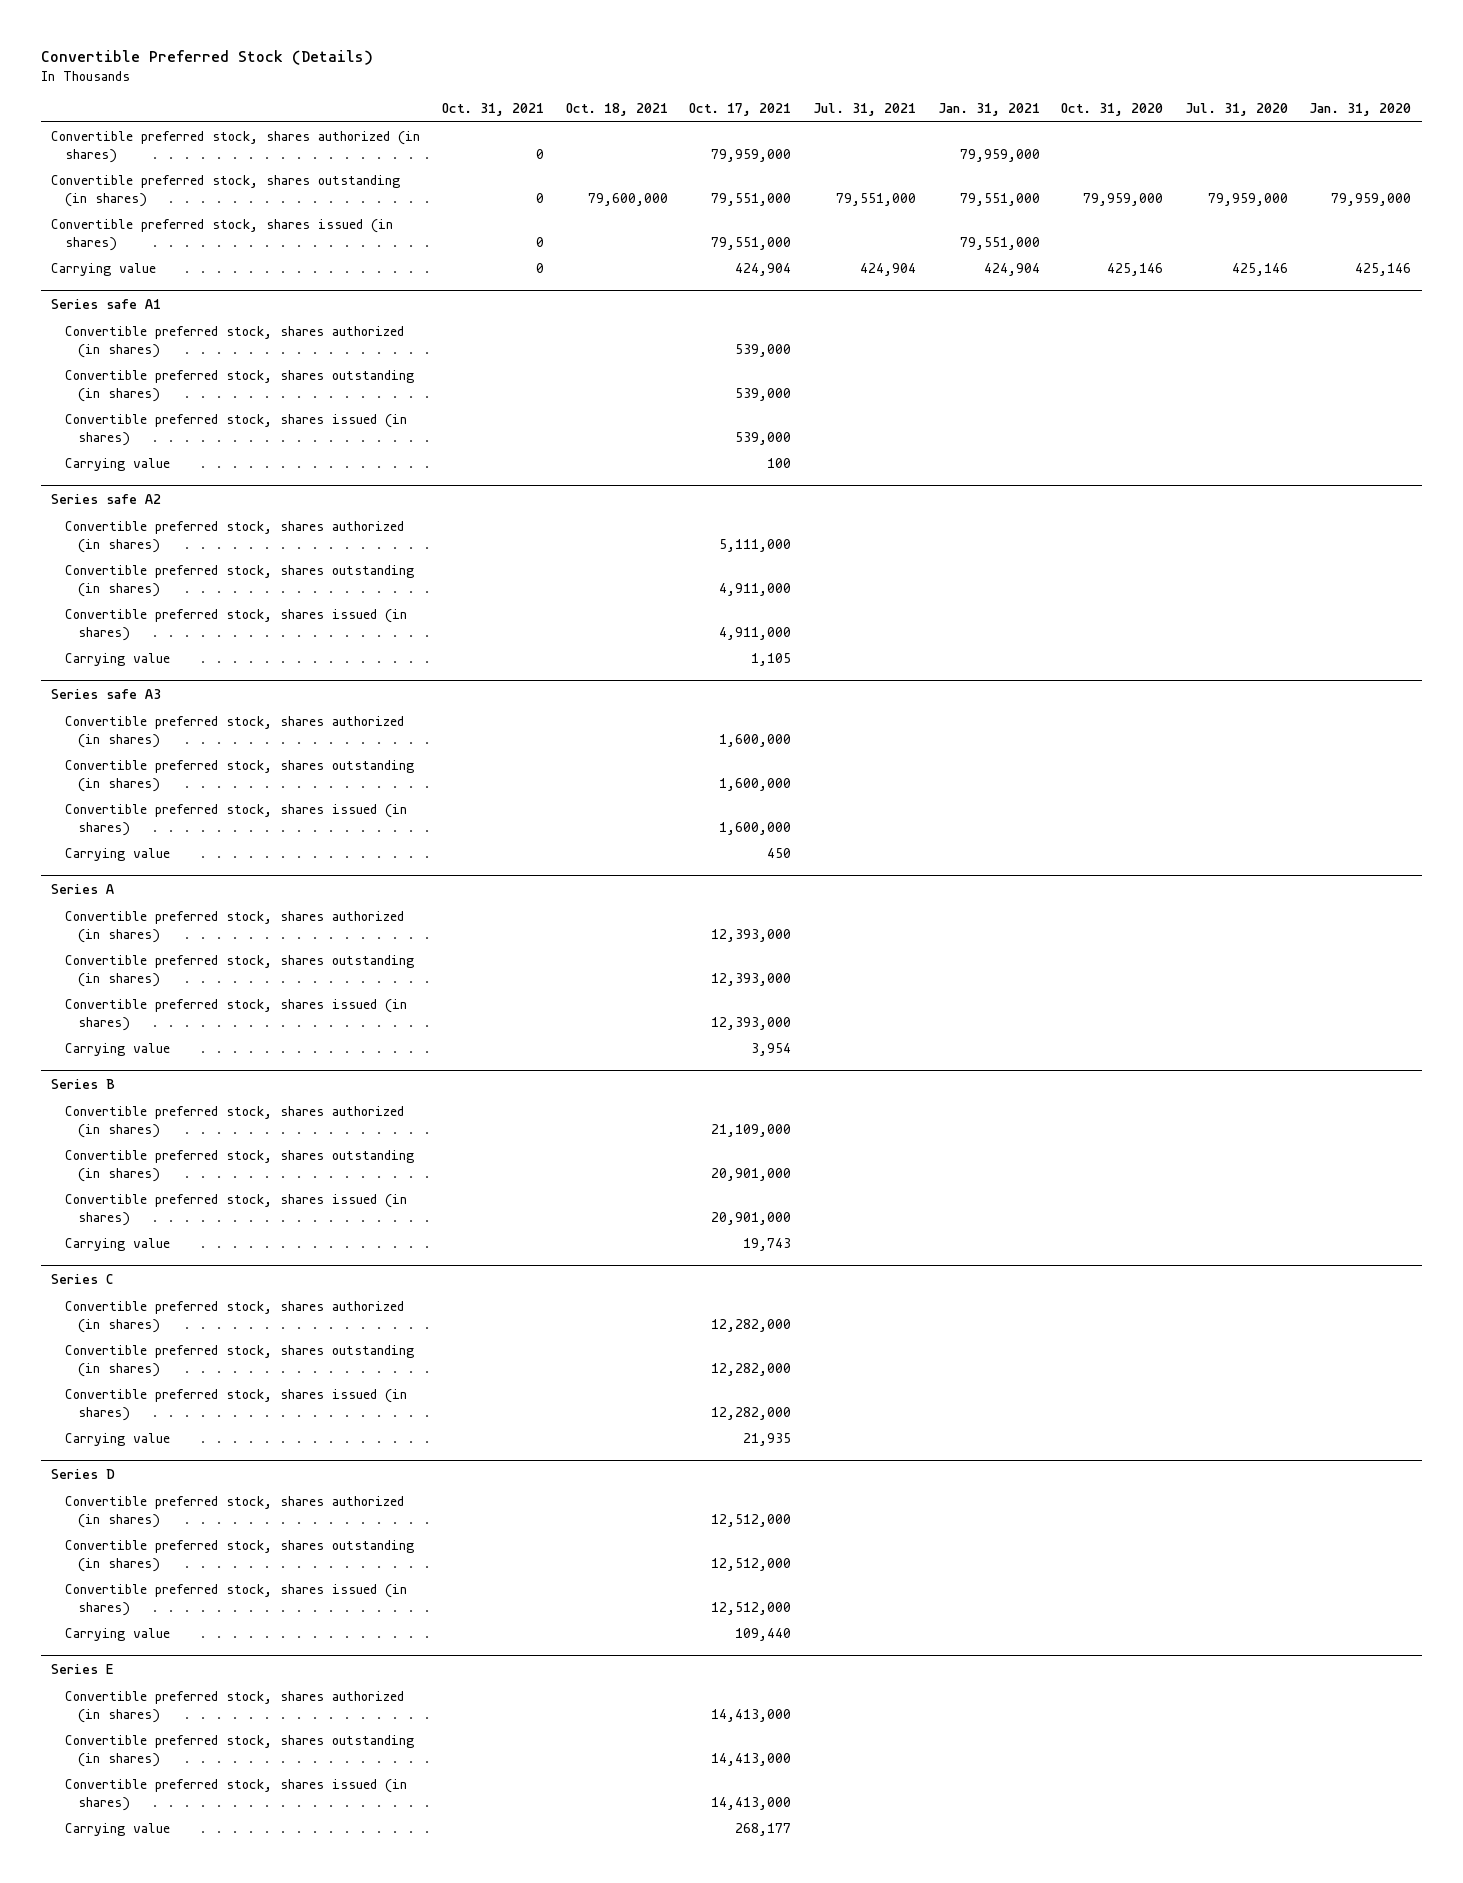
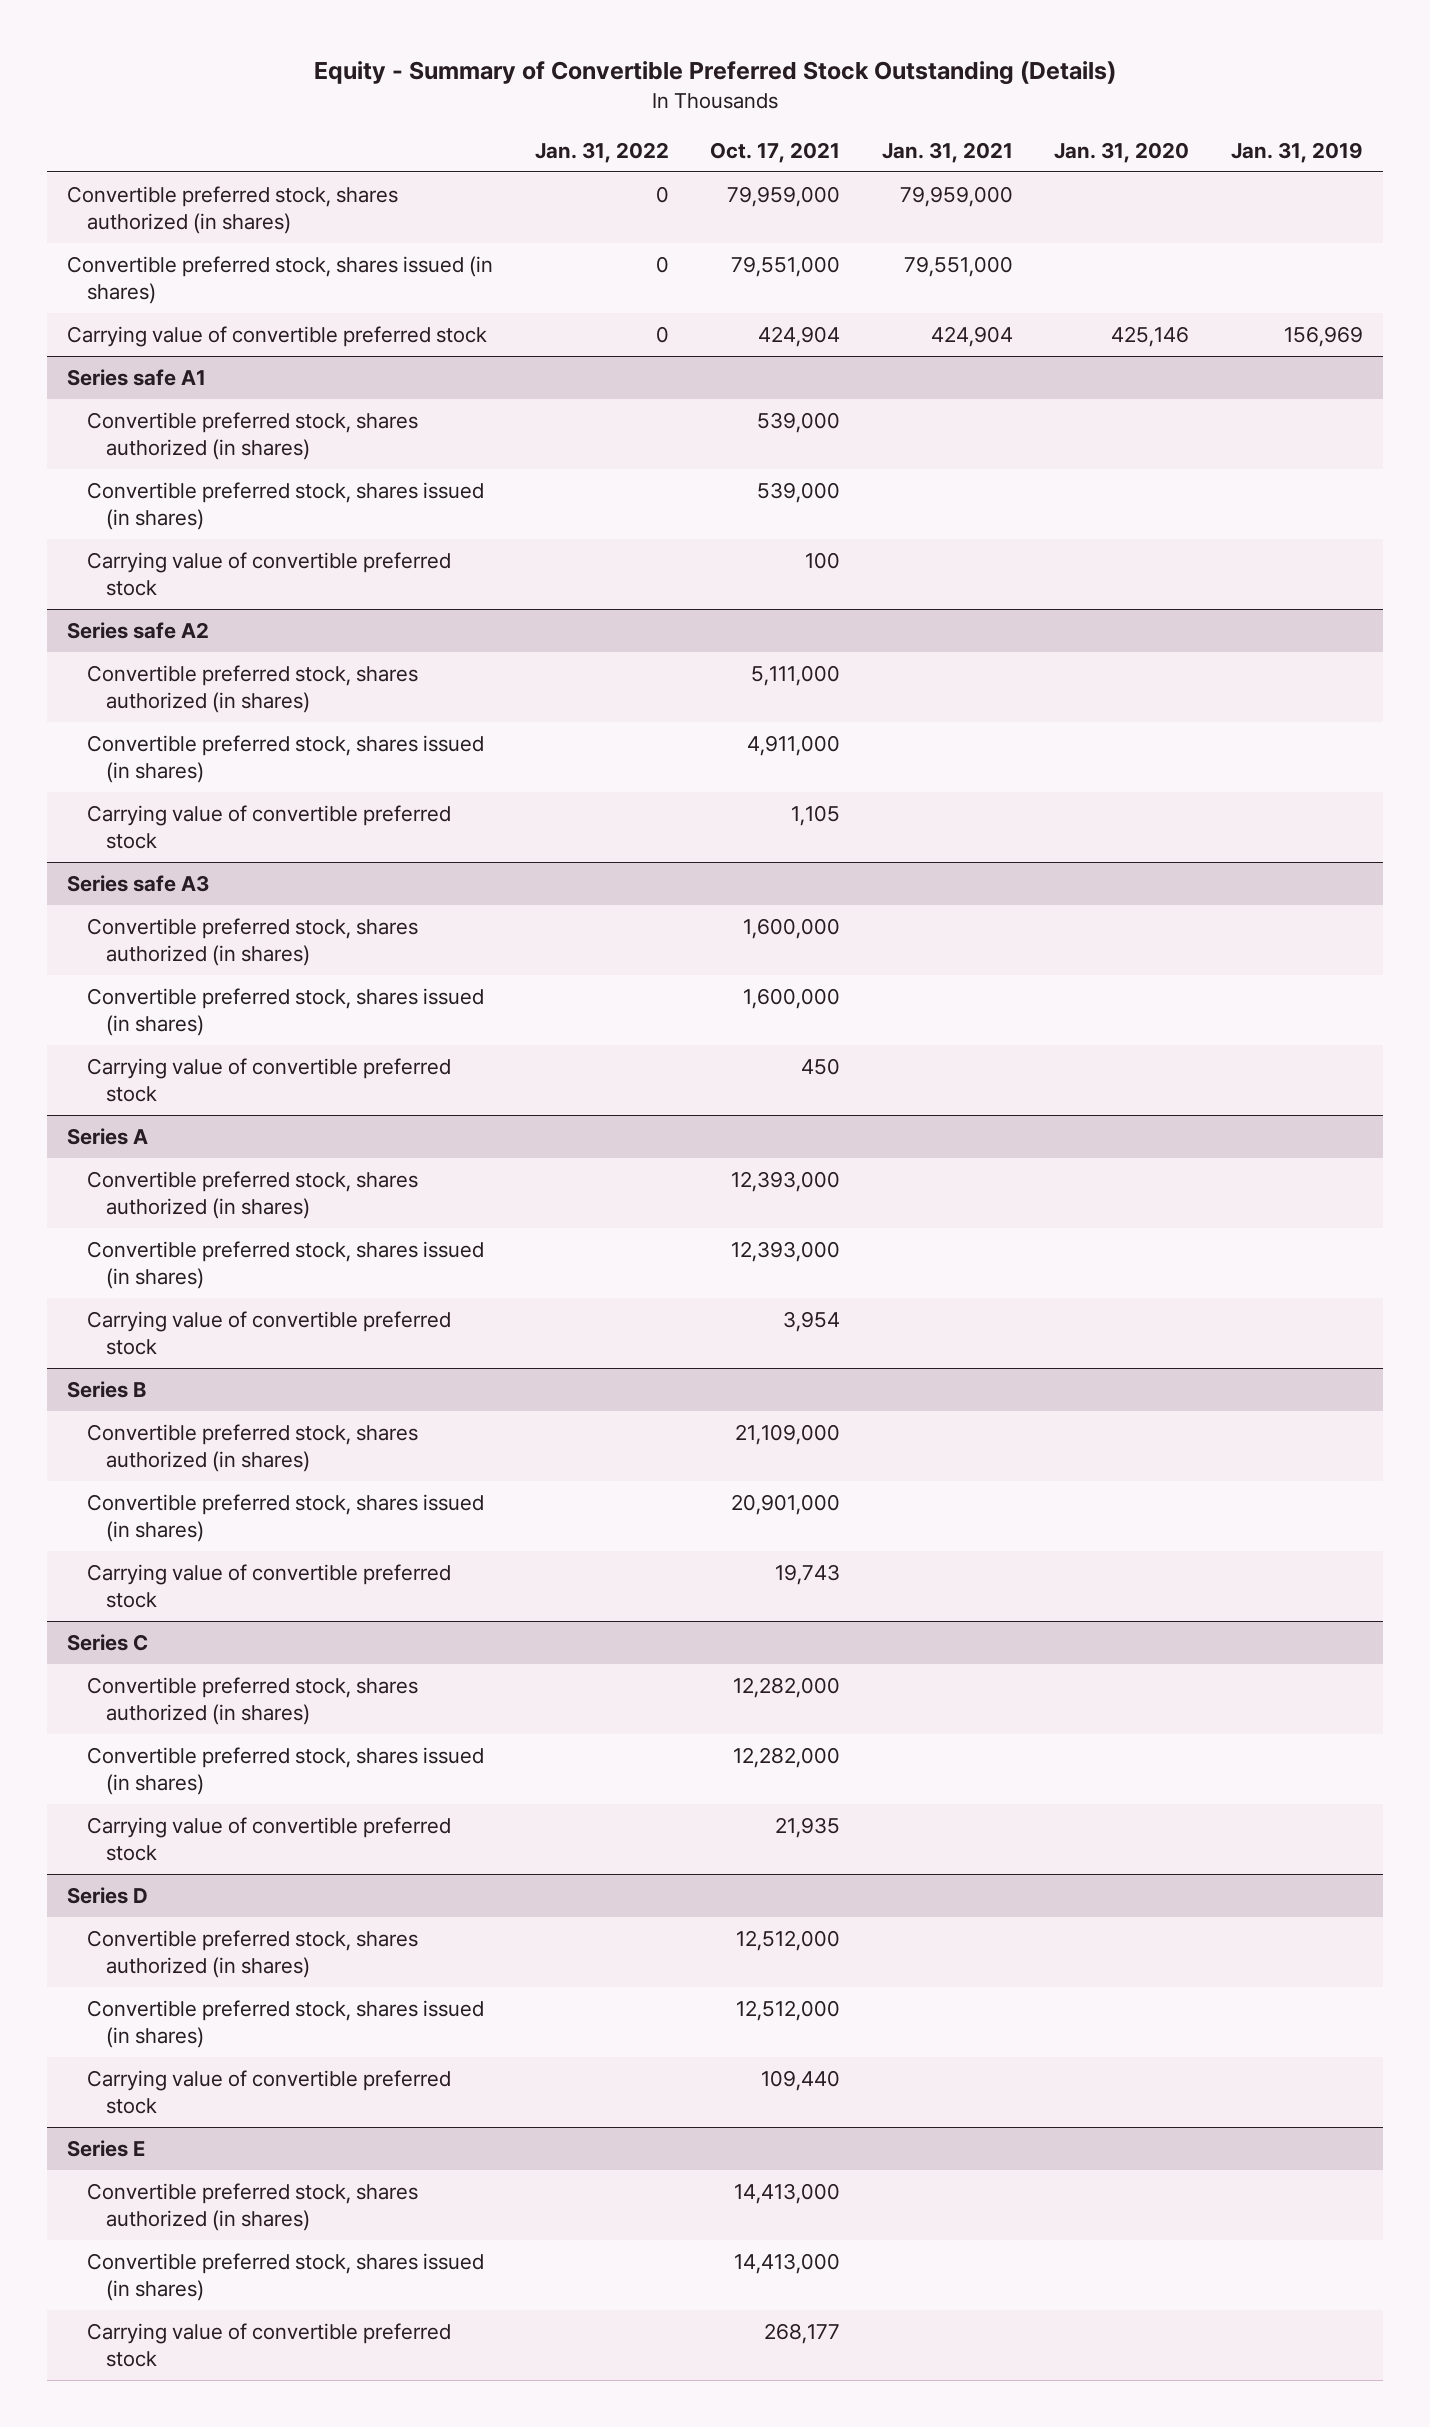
- Convertible Preferred Stock (Details)
+ Equity - Summary of Convertible Preferred Stock Outstanding (Details)
- | Oct. 31, 2021 | Oct. 18, 2021 | Oct. 17, 2021 | Jul. 31, 2021 | Jan. 31, 2021 | Oct. 31, 2020 | Jul. 31, 2020 | Jan. 31, 2020
+ | Jan. 31, 2022 | Oct. 17, 2021 | Jan. 31, 2021 | Jan. 31, 2020 | Jan. 31, 2019
- Convertible preferred stock, shares outstanding (in shares) | 0 | 79,600,000 | 79,551,000 | 79,551,000 | 79,551,000 | 79,959,000 | 79,959,000 | 79,959,000
- Carrying value | 0 | | 424,904 | 424,904 | 424,904 | 425,146 | 425,146 | 425,146
+ Carrying value of convertible preferred stock | 0 | 424,904 | 424,904 | 425,146 | 156,969
@ Series safe A1
- Convertible preferred stock, shares outstanding (in shares) | | | 539,000 | | | | |
- Carrying value | | | 100 | | | | |
+ Carrying value of convertible preferred stock | | 100 | | |
@ Series safe A2
- Convertible preferred stock, shares outstanding (in shares) | | | 4,911,000 | | | | |
- Carrying value | | | 1,105 | | | | |
+ Carrying value of convertible preferred stock | | 1,105 | | |
@ Series safe A3
- Convertible preferred stock, shares outstanding (in shares) | | | 1,600,000 | | | | |
- Carrying value | | | 450 | | | | |
+ Carrying value of convertible preferred stock | | 450 | | |
@ Series A
- Convertible preferred stock, shares outstanding (in shares) | | | 12,393,000 | | | | |
- Carrying value | | | 3,954 | | | | |
+ Carrying value of convertible preferred stock | | 3,954 | | |
@ Series B
- Convertible preferred stock, shares outstanding (in shares) | | | 20,901,000 | | | | |
- Carrying value | | | 19,743 | | | | |
+ Carrying value of convertible preferred stock | | 19,743 | | |
@ Series C
- Convertible preferred stock, shares outstanding (in shares) | | | 12,282,000 | | | | |
- Carrying value | | | 21,935 | | | | |
+ Carrying value of convertible preferred stock | | 21,935 | | |
@ Series D
- Convertible preferred stock, shares outstanding (in shares) | | | 12,512,000 | | | | |
- Carrying value | | | 109,440 | | | | |
+ Carrying value of convertible preferred stock | | 109,440 | | |
@ Series E
- Convertible preferred stock, shares outstanding (in shares) | | | 14,413,000 | | | | |
- Carrying value | | | 268,177 | | | | |
+ Carrying value of convertible preferred stock | | 268,177 | | |

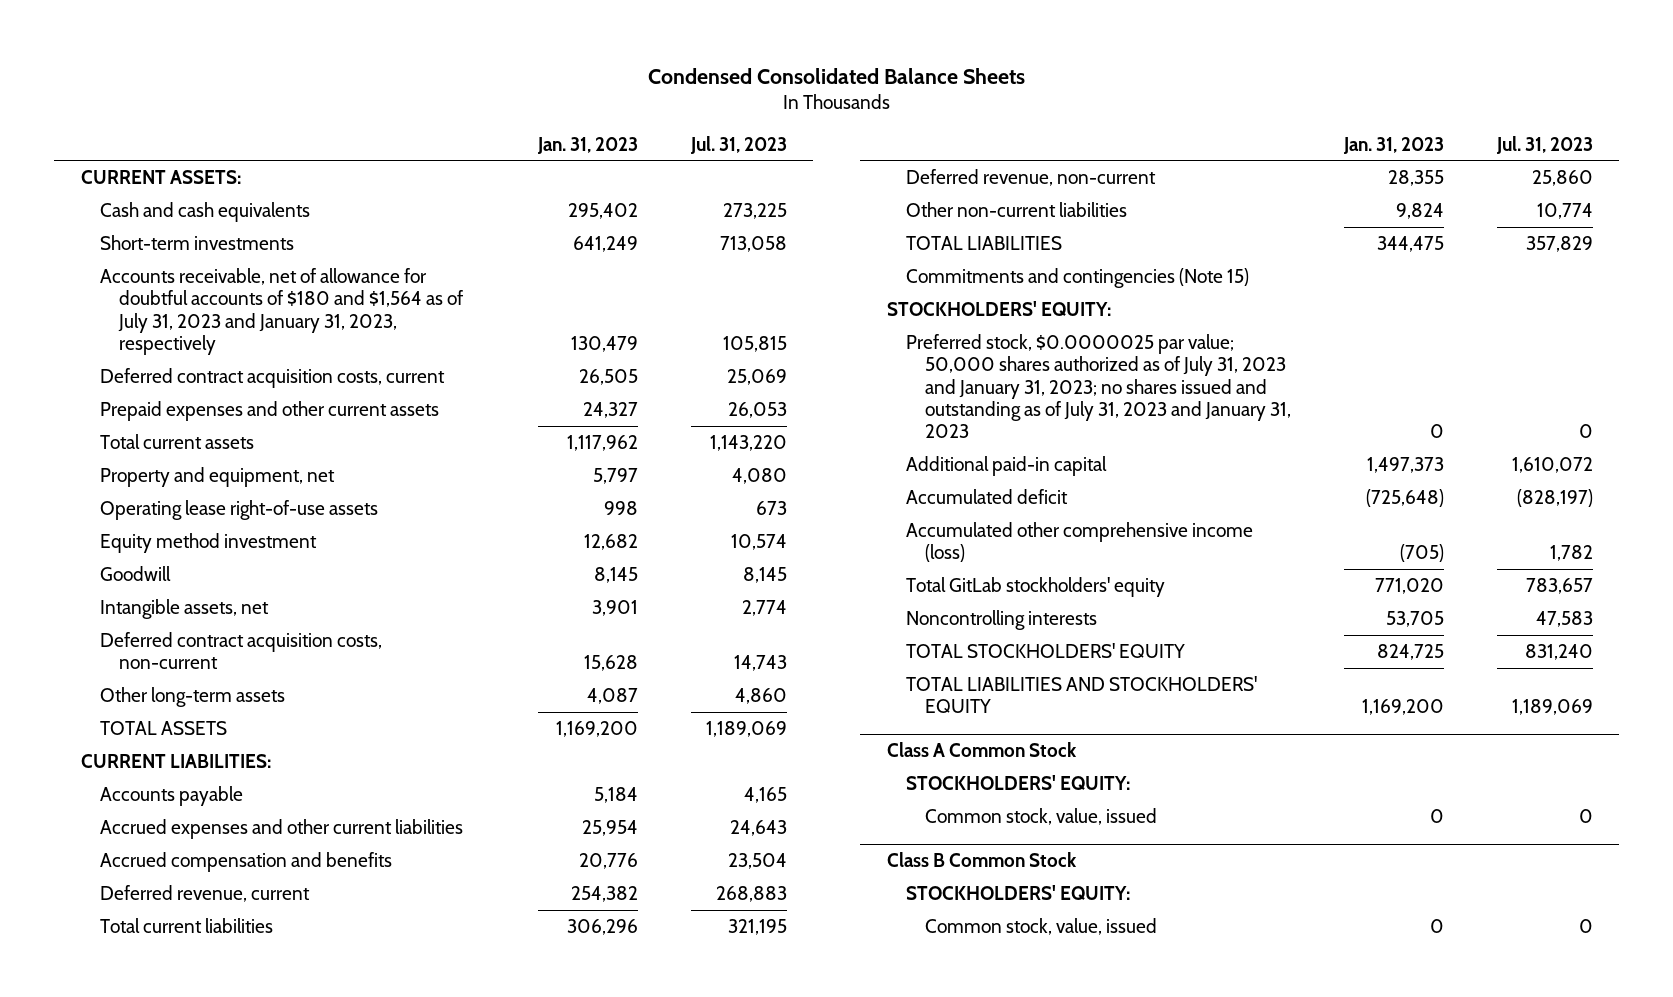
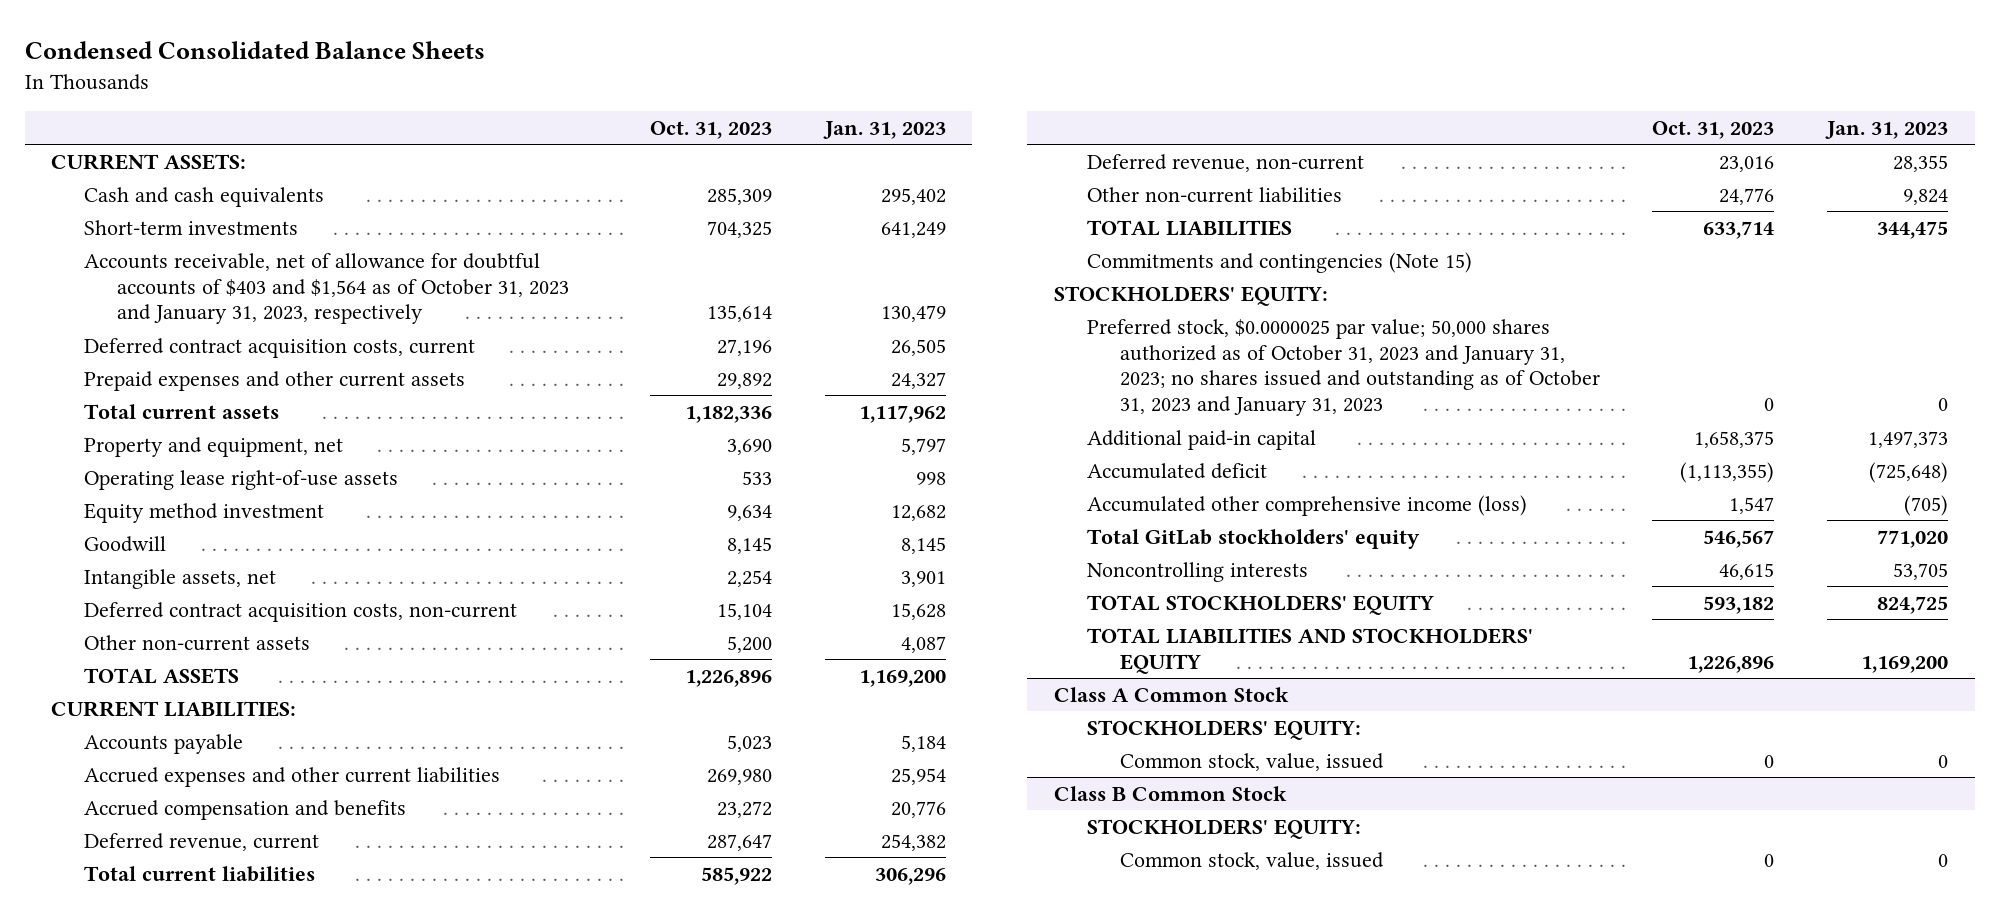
- | Jan. 31, 2023 | Jul. 31, 2023
+ | Oct. 31, 2023 | Jan. 31, 2023
- Accounts receivable, net of allowance for doubtful accounts of $180 and $1,564 as of July 31, 2023 and January 31, 2023, respectively | 130,479 | 105,815
+ Accounts receivable, net of allowance for doubtful accounts of $403 and $1,564 as of October 31, 2023 and January 31, 2023, respectively | 135,614 | 130,479
- Other long-term assets | 4,087 | 4,860
+ Other non-current assets | 5,200 | 4,087
- Preferred stock, $0.0000025 par value; 50,000 shares authorized as of July 31, 2023 and January 31, 2023; no shares issued and outstanding as of July 31, 2023 and January 31, 2023 | 0 | 0
+ Preferred stock, $0.0000025 par value; 50,000 shares authorized as of October 31, 2023 and January 31, 2023; no shares issued and outstanding as of October 31, 2023 and January 31, 2023 | 0 | 0

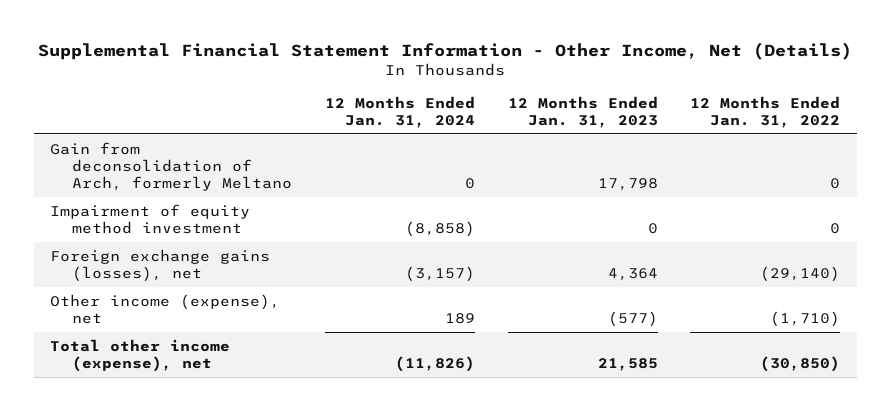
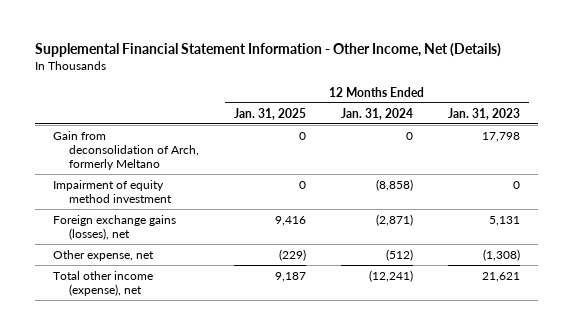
- | 12 Months Ended Jan. 31, 2024 | 12 Months Ended Jan. 31, 2023 | 12 Months Ended Jan. 31, 2022
+ | 12 Months Ended Jan. 31, 2025 | 12 Months Ended Jan. 31, 2024 | 12 Months Ended Jan. 31, 2023
- Foreign exchange gains (losses), net | (3,157) | 4,364 | (29,140)
- Other income (expense), net | 189 | (577) | (1,710)
- Total other income (expense), net | (11,826) | 21,585 | (30,850)
+ Foreign exchange gains (losses), net | 9,416 | (2,871) | 5,131
+ Other expense, net | (229) | (512) | (1,308)
+ Total other income (expense), net | 9,187 | (12,241) | 21,621

